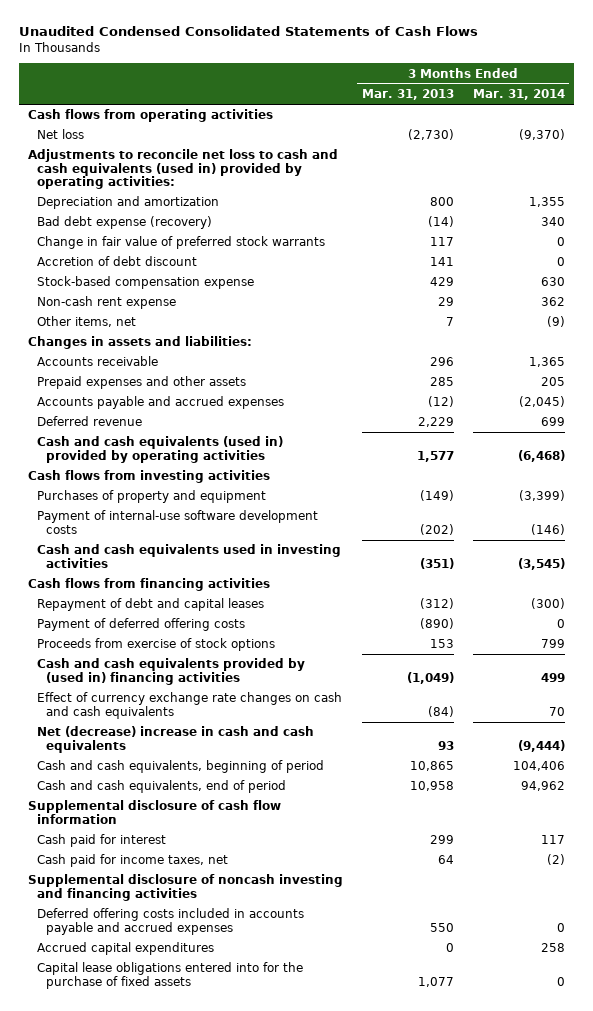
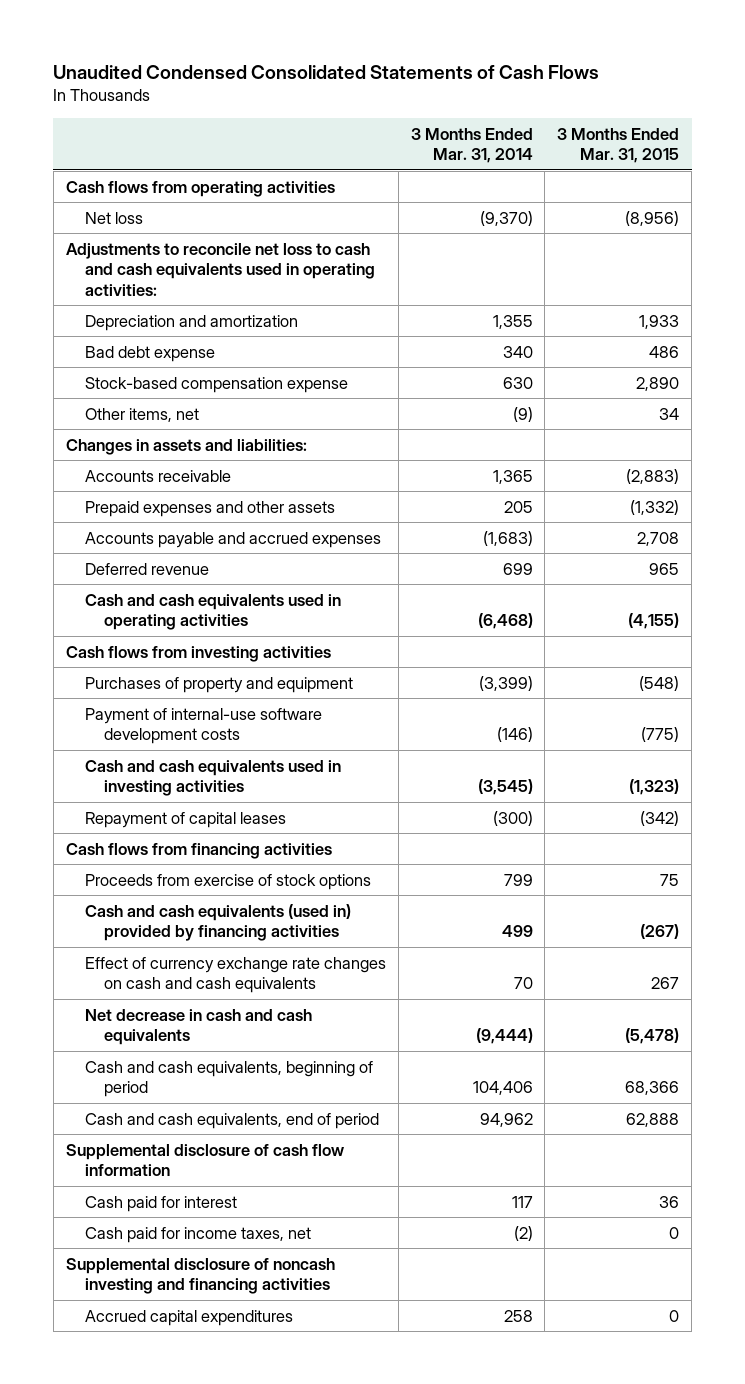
- | 3 Months Ended Mar. 31, 2013 | 3 Months Ended Mar. 31, 2014
+ | 3 Months Ended Mar. 31, 2014 | 3 Months Ended Mar. 31, 2015
- Adjustments to reconcile net loss to cash and cash equivalents (used in) provided by operating activities:
+ Adjustments to reconcile net loss to cash and cash equivalents used in operating activities:
- Bad debt expense (recovery) | (14) | 340
- Change in fair value of preferred stock warrants | 117 | 0
- Accretion of debt discount | 141 | 0
+ Bad debt expense | 340 | 486
- Non-cash rent expense | 29 | 362
- Accounts payable and accrued expenses | (12) | (2,045)
+ Accounts payable and accrued expenses | (1,683) | 2,708
- Cash and cash equivalents (used in) provided by operating activities | 1,577 | (6,468)
+ Cash and cash equivalents used in operating activities | (6,468) | (4,155)
+ Repayment of capital leases | (300) | (342)
- Repayment of debt and capital leases | (312) | (300)
- Payment of deferred offering costs | (890) | 0
- Cash and cash equivalents provided by (used in) financing activities | (1,049) | 499
+ Cash and cash equivalents (used in) provided by financing activities | 499 | (267)
- Net (decrease) increase in cash and cash equivalents | 93 | (9,444)
+ Net decrease in cash and cash equivalents | (9,444) | (5,478)
- Deferred offering costs included in accounts payable and accrued expenses | 550 | 0
- Capital lease obligations entered into for the purchase of fixed assets | 1,077 | 0

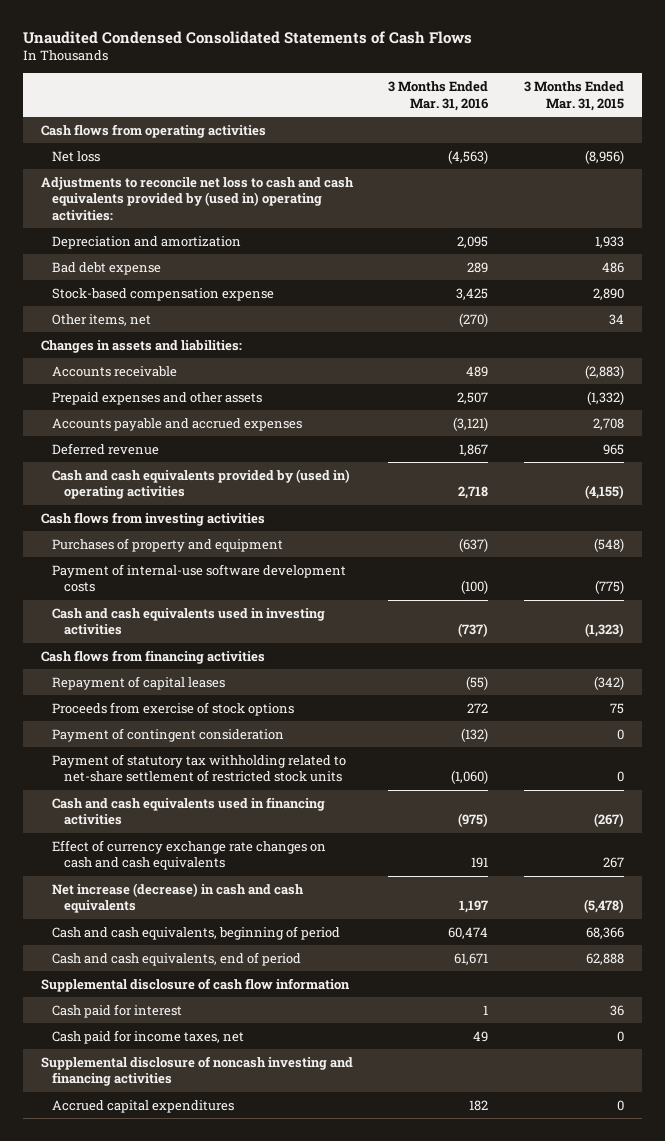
- | 3 Months Ended Mar. 31, 2014 | 3 Months Ended Mar. 31, 2015
+ | 3 Months Ended Mar. 31, 2016 | 3 Months Ended Mar. 31, 2015
- Adjustments to reconcile net loss to cash and cash equivalents used in operating activities:
+ Adjustments to reconcile net loss to cash and cash equivalents provided by (used in) operating activities:
- Cash and cash equivalents used in operating activities | (6,468) | (4,155)
+ Cash and cash equivalents provided by (used in) operating activities | 2,718 | (4,155)
moved down: Repayment of capital leases | (55) | (342)
- Cash and cash equivalents (used in) provided by financing activities | 499 | (267)
+ Payment of contingent consideration | (132) | 0
+ Payment of statutory tax withholding related to net-share settlement of restricted stock units | (1,060) | 0
+ Cash and cash equivalents used in financing activities | (975) | (267)
- Net decrease in cash and cash equivalents | (9,444) | (5,478)
+ Net increase (decrease) in cash and cash equivalents | 1,197 | (5,478)

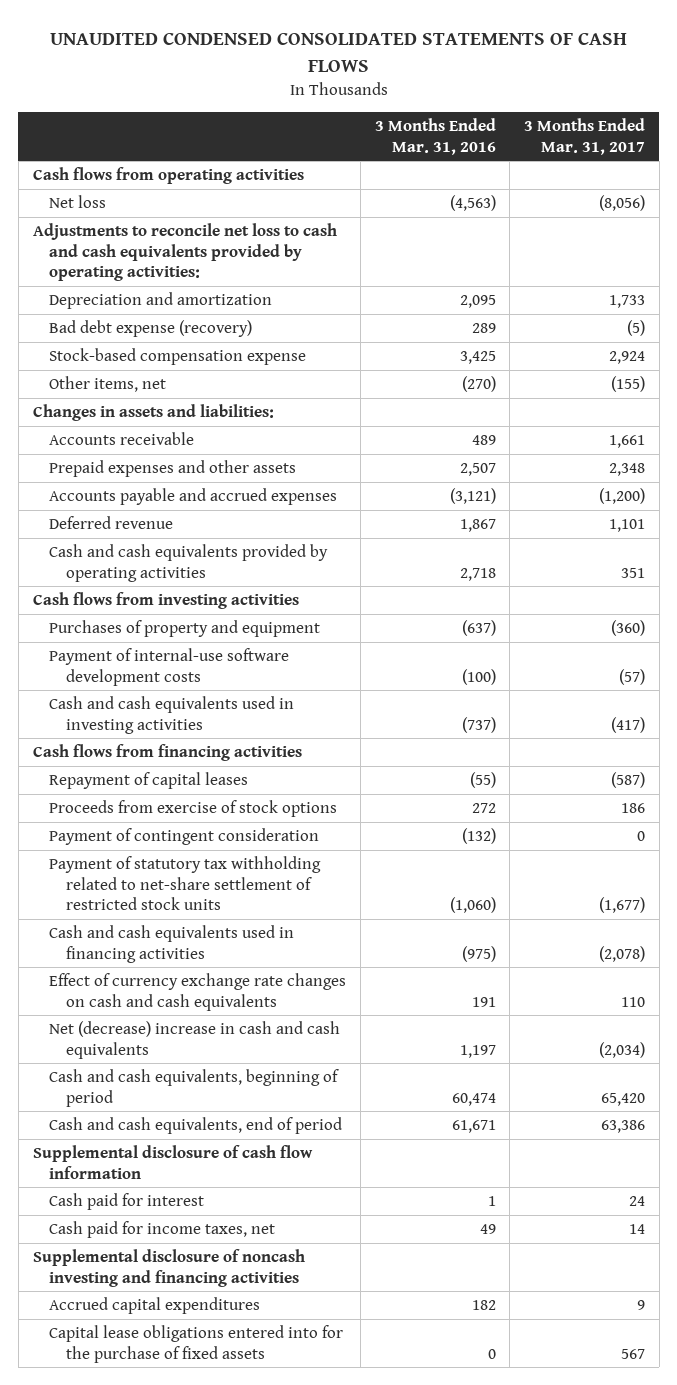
- Unaudited Condensed Consolidated Statements of Cash Flows
+ UNAUDITED CONDENSED CONSOLIDATED STATEMENTS OF CASH FLOWS
- | 3 Months Ended Mar. 31, 2016 | 3 Months Ended Mar. 31, 2015
+ | 3 Months Ended Mar. 31, 2016 | 3 Months Ended Mar. 31, 2017
- Adjustments to reconcile net loss to cash and cash equivalents provided by (used in) operating activities:
+ Adjustments to reconcile net loss to cash and cash equivalents provided by operating activities:
- Bad debt expense | 289 | 486
+ Bad debt expense (recovery) | 289 | (5)
- Cash and cash equivalents provided by (used in) operating activities | 2,718 | (4,155)
+ Cash and cash equivalents provided by operating activities | 2,718 | 351
- Net increase (decrease) in cash and cash equivalents | 1,197 | (5,478)
+ Net (decrease) increase in cash and cash equivalents | 1,197 | (2,034)
+ Capital lease obligations entered into for the purchase of fixed assets | 0 | 567

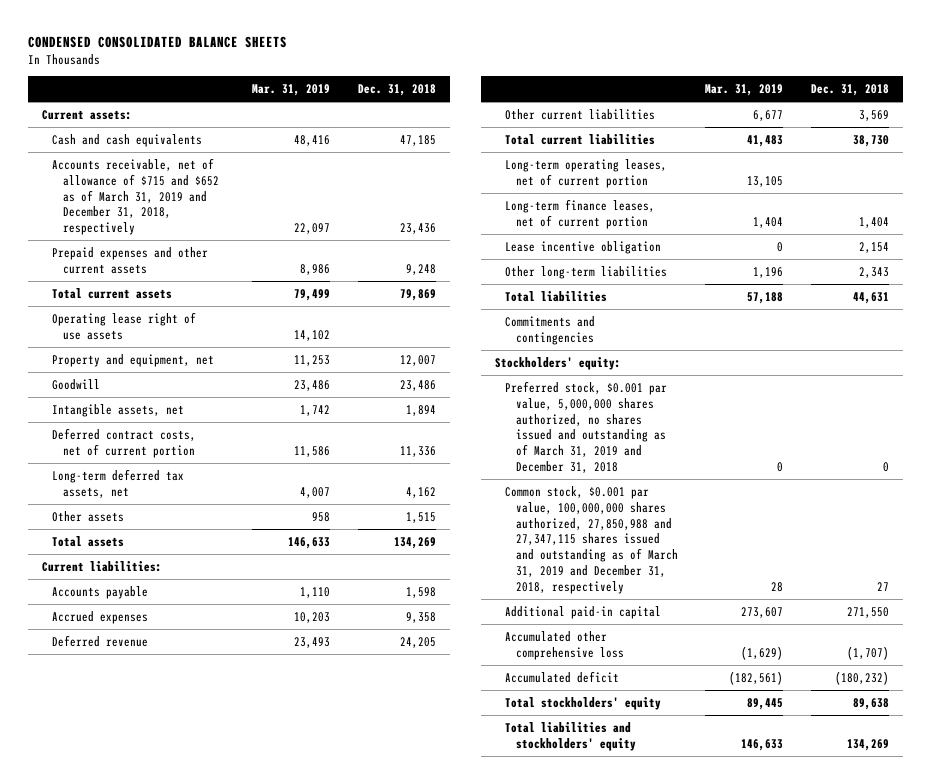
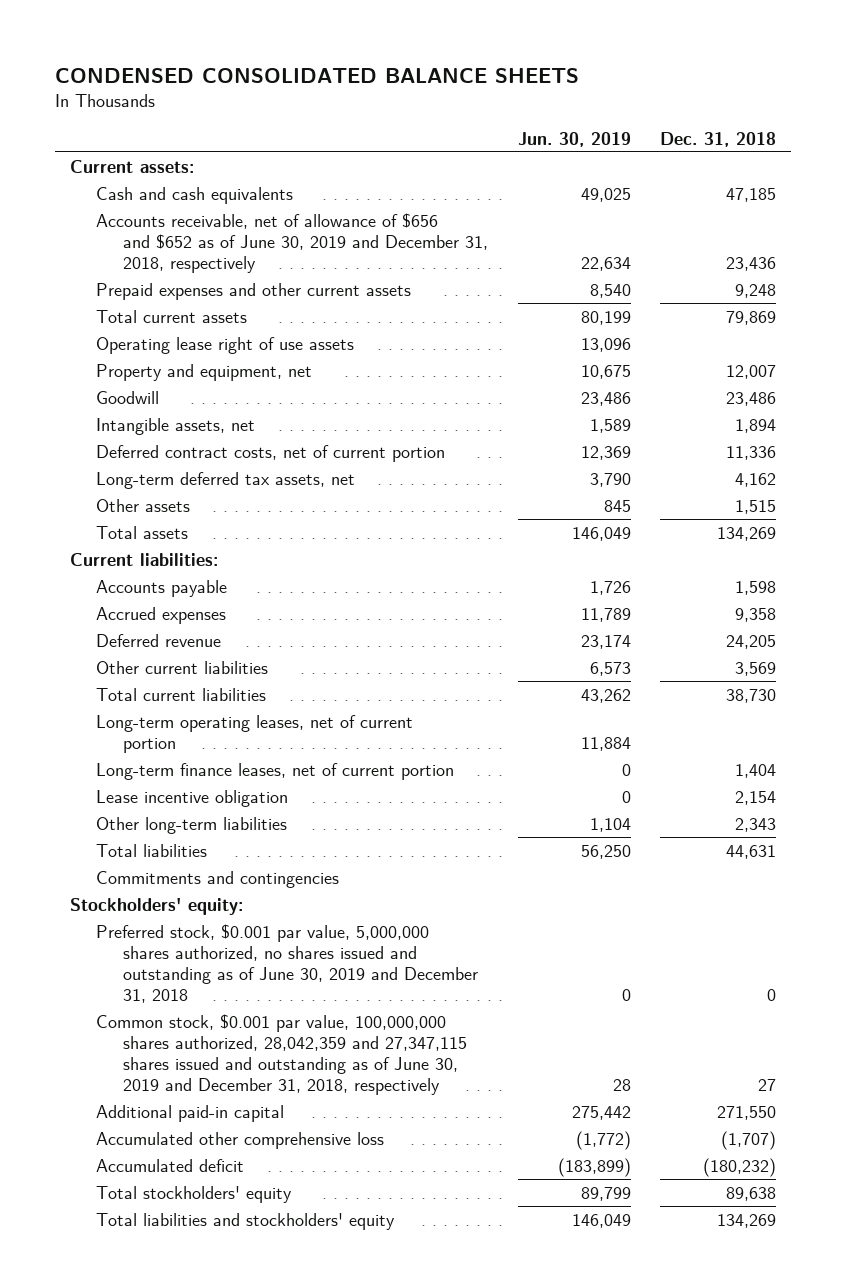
- | Mar. 31, 2019 | Dec. 31, 2018
+ | Jun. 30, 2019 | Dec. 31, 2018
- Accounts receivable, net of allowance of $715 and $652 as of March 31, 2019 and December 31, 2018, respectively | 22,097 | 23,436
+ Accounts receivable, net of allowance of $656 and $652 as of June 30, 2019 and December 31, 2018, respectively | 22,634 | 23,436
- Preferred stock, $0.001 par value, 5,000,000 shares authorized, no shares issued and outstanding as of March 31, 2019 and December 31, 2018 | 0 | 0
- Common stock, $0.001 par value, 100,000,000 shares authorized, 27,850,988 and 27,347,115 shares issued and outstanding as of March 31, 2019 and December 31, 2018, respectively | 28 | 27
+ Preferred stock, $0.001 par value, 5,000,000 shares authorized, no shares issued and outstanding as of June 30, 2019 and December 31, 2018 | 0 | 0
+ Common stock, $0.001 par value, 100,000,000 shares authorized, 28,042,359 and 27,347,115 shares issued and outstanding as of June 30, 2019 and December 31, 2018, respectively | 28 | 27

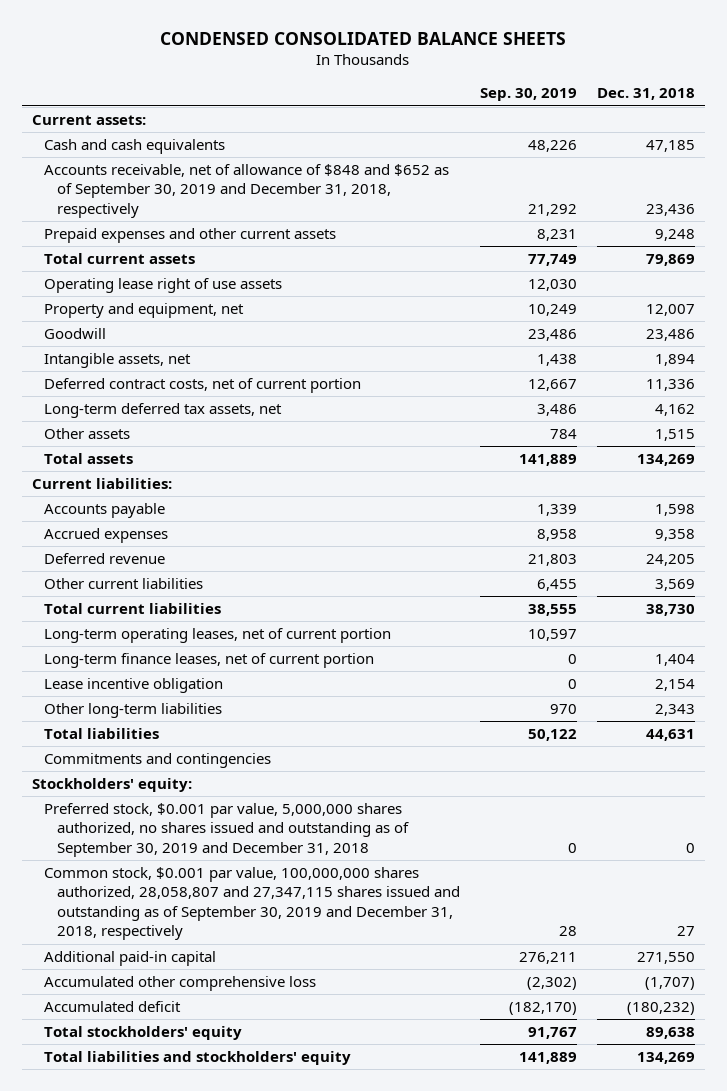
- | Jun. 30, 2019 | Dec. 31, 2018
+ | Sep. 30, 2019 | Dec. 31, 2018
- Accounts receivable, net of allowance of $656 and $652 as of June 30, 2019 and December 31, 2018, respectively | 22,634 | 23,436
+ Accounts receivable, net of allowance of $848 and $652 as of September 30, 2019 and December 31, 2018, respectively | 21,292 | 23,436
- Preferred stock, $0.001 par value, 5,000,000 shares authorized, no shares issued and outstanding as of June 30, 2019 and December 31, 2018 | 0 | 0
- Common stock, $0.001 par value, 100,000,000 shares authorized, 28,042,359 and 27,347,115 shares issued and outstanding as of June 30, 2019 and December 31, 2018, respectively | 28 | 27
+ Preferred stock, $0.001 par value, 5,000,000 shares authorized, no shares issued and outstanding as of September 30, 2019 and December 31, 2018 | 0 | 0
+ Common stock, $0.001 par value, 100,000,000 shares authorized, 28,058,807 and 27,347,115 shares issued and outstanding as of September 30, 2019 and December 31, 2018, respectively | 28 | 27

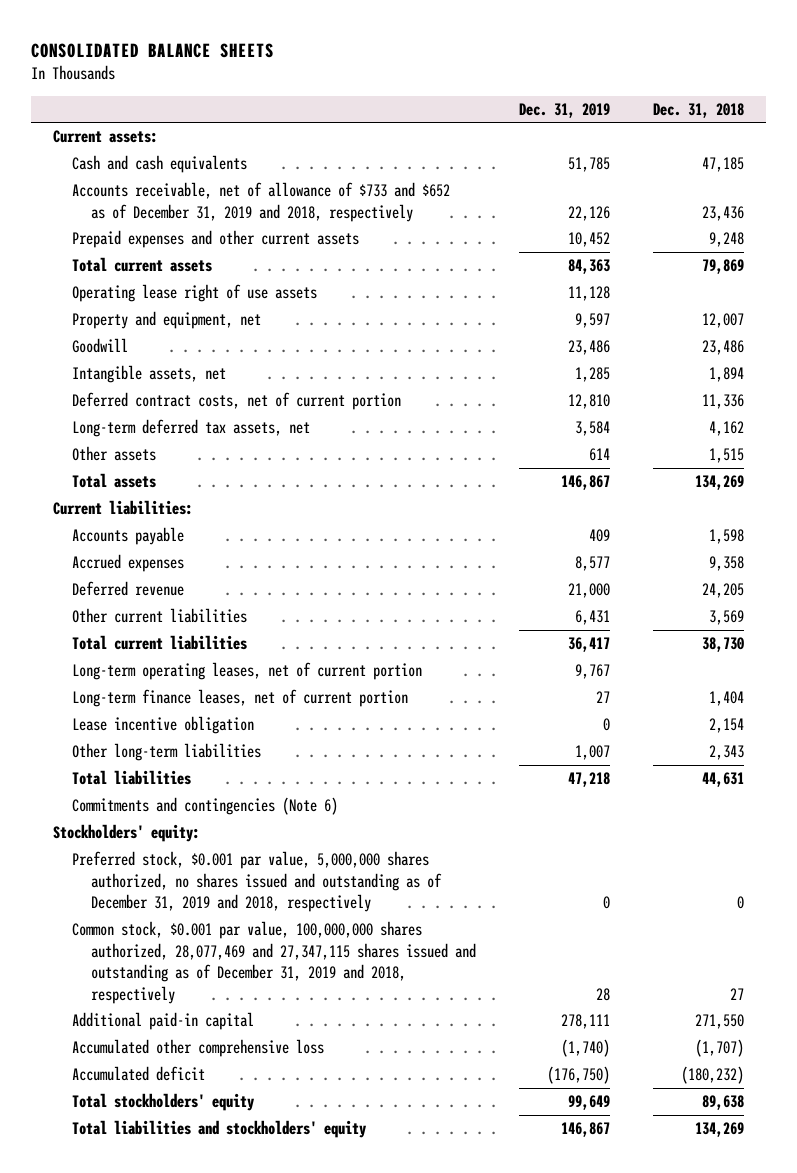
- CONDENSED CONSOLIDATED BALANCE SHEETS
+ CONSOLIDATED BALANCE SHEETS
- | Sep. 30, 2019 | Dec. 31, 2018
+ | Dec. 31, 2019 | Dec. 31, 2018
- Accounts receivable, net of allowance of $848 and $652 as of September 30, 2019 and December 31, 2018, respectively | 21,292 | 23,436
+ Accounts receivable, net of allowance of $733 and $652 as of December 31, 2019 and 2018, respectively | 22,126 | 23,436
- Commitments and contingencies
+ Commitments and contingencies (Note 6)
- Preferred stock, $0.001 par value, 5,000,000 shares authorized, no shares issued and outstanding as of September 30, 2019 and December 31, 2018 | 0 | 0
- Common stock, $0.001 par value, 100,000,000 shares authorized, 28,058,807 and 27,347,115 shares issued and outstanding as of September 30, 2019 and December 31, 2018, respectively | 28 | 27
+ Preferred stock, $0.001 par value, 5,000,000 shares authorized, no shares issued and outstanding as of December 31, 2019 and 2018, respectively | 0 | 0
+ Common stock, $0.001 par value, 100,000,000 shares authorized, 28,077,469 and 27,347,115 shares issued and outstanding as of December 31, 2019 and 2018, respectively | 28 | 27

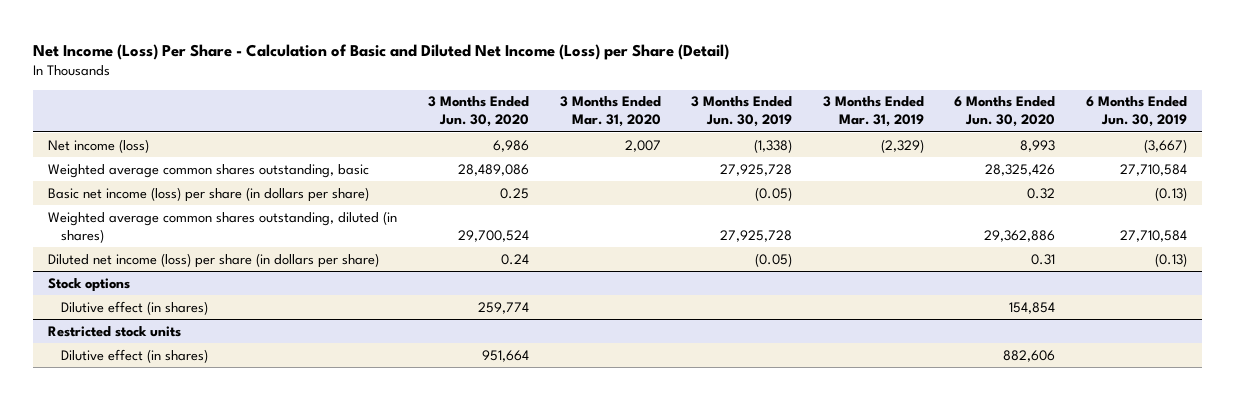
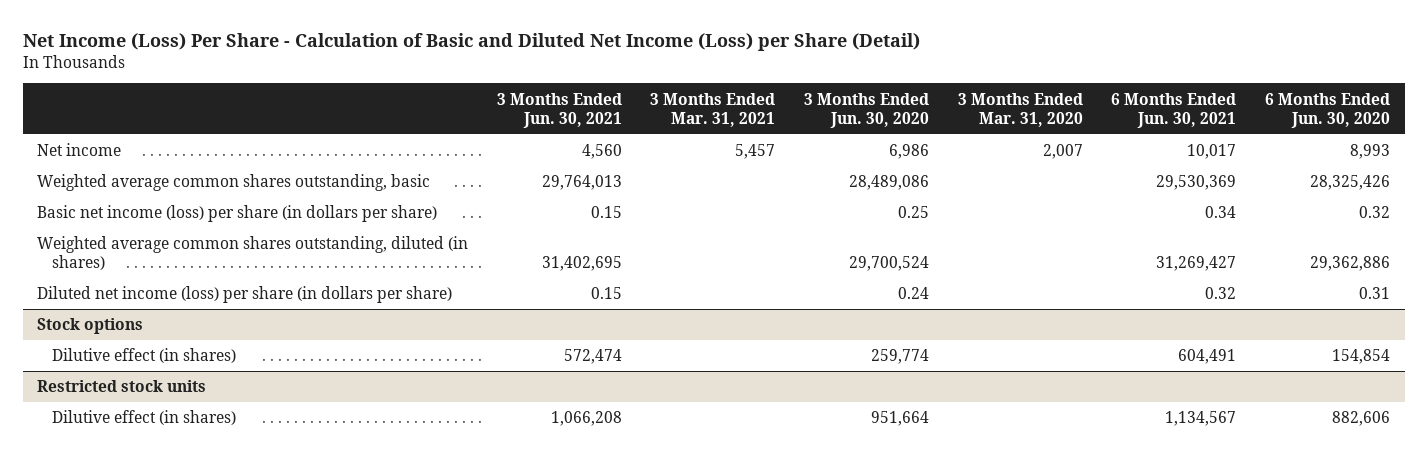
- | 3 Months Ended Jun. 30, 2020 | 3 Months Ended Mar. 31, 2020 | 3 Months Ended Jun. 30, 2019 | 3 Months Ended Mar. 31, 2019 | 6 Months Ended Jun. 30, 2020 | 6 Months Ended Jun. 30, 2019
+ | 3 Months Ended Jun. 30, 2021 | 3 Months Ended Mar. 31, 2021 | 3 Months Ended Jun. 30, 2020 | 3 Months Ended Mar. 31, 2020 | 6 Months Ended Jun. 30, 2021 | 6 Months Ended Jun. 30, 2020
- Net income (loss) | 6,986 | 2,007 | (1,338) | (2,329) | 8,993 | (3,667)
+ Net income | 4,560 | 5,457 | 6,986 | 2,007 | 10,017 | 8,993

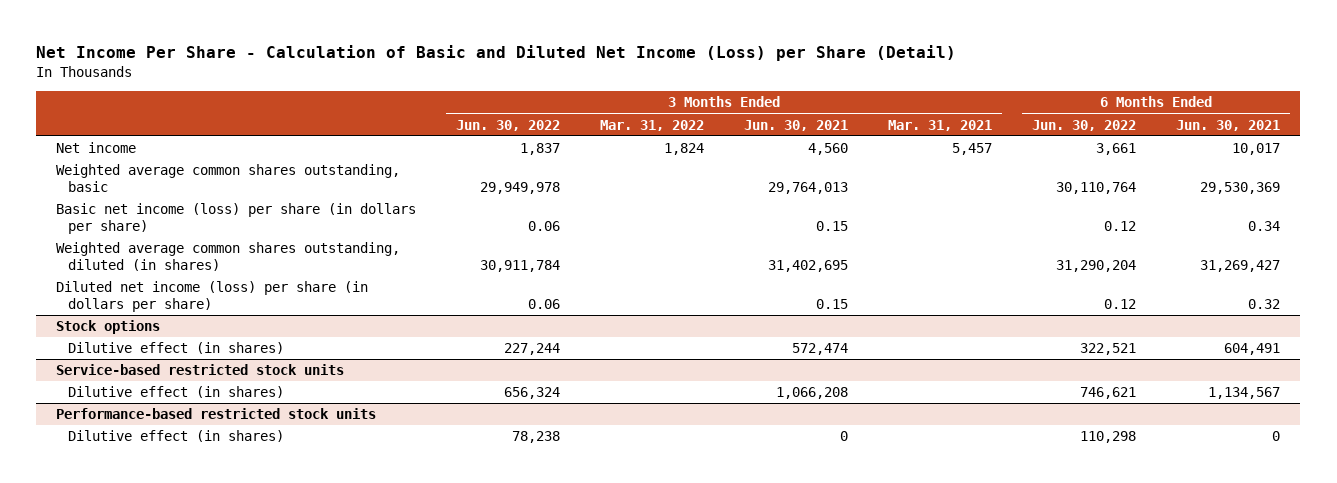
- Net Income (Loss) Per Share - Calculation of Basic and Diluted Net Income (Loss) per Share (Detail)
+ Net Income Per Share - Calculation of Basic and Diluted Net Income (Loss) per Share (Detail)
- | 3 Months Ended Jun. 30, 2021 | 3 Months Ended Mar. 31, 2021 | 3 Months Ended Jun. 30, 2020 | 3 Months Ended Mar. 31, 2020 | 6 Months Ended Jun. 30, 2021 | 6 Months Ended Jun. 30, 2020
+ | 3 Months Ended Jun. 30, 2022 | 3 Months Ended Mar. 31, 2022 | 3 Months Ended Jun. 30, 2021 | 3 Months Ended Mar. 31, 2021 | 6 Months Ended Jun. 30, 2022 | 6 Months Ended Jun. 30, 2021
- Restricted stock units
+ Service-based restricted stock units
+ Performance-based restricted stock units
+ Dilutive effect (in shares) | 78,238 | | 0 | | 110,298 | 0

